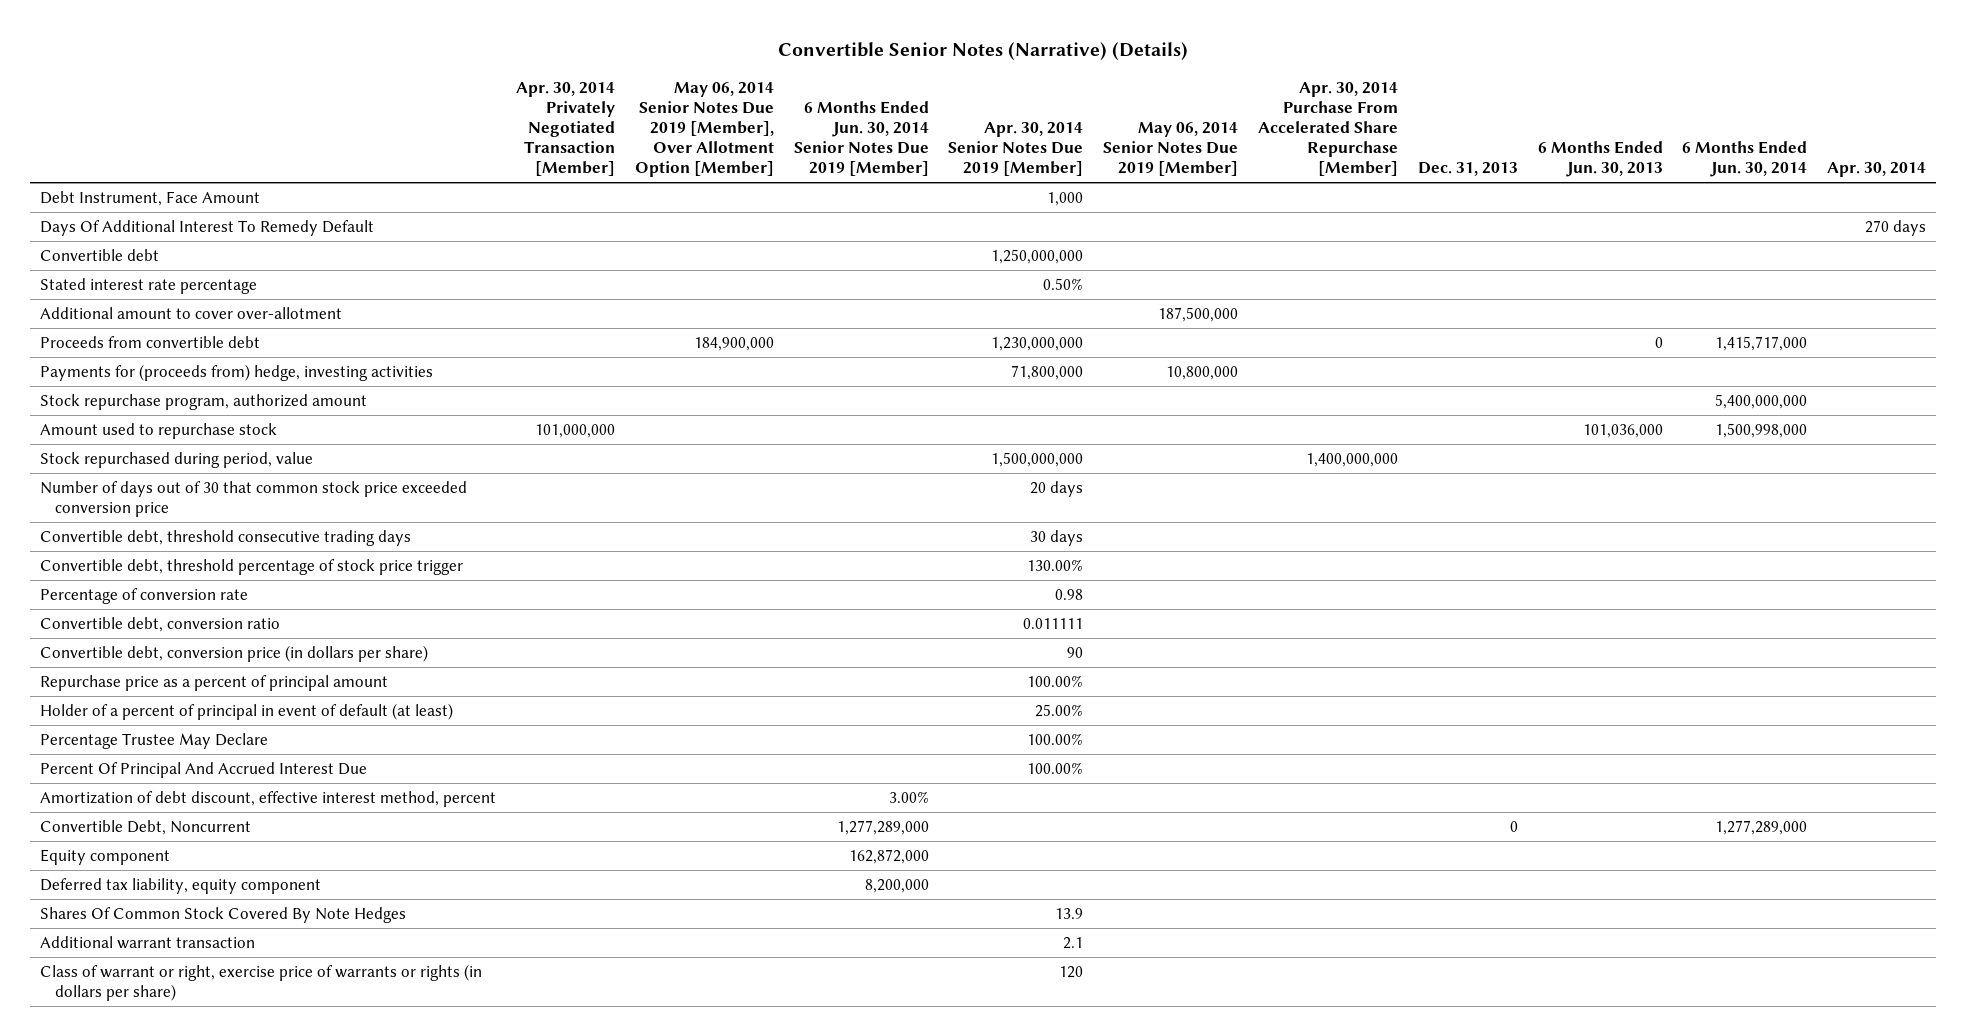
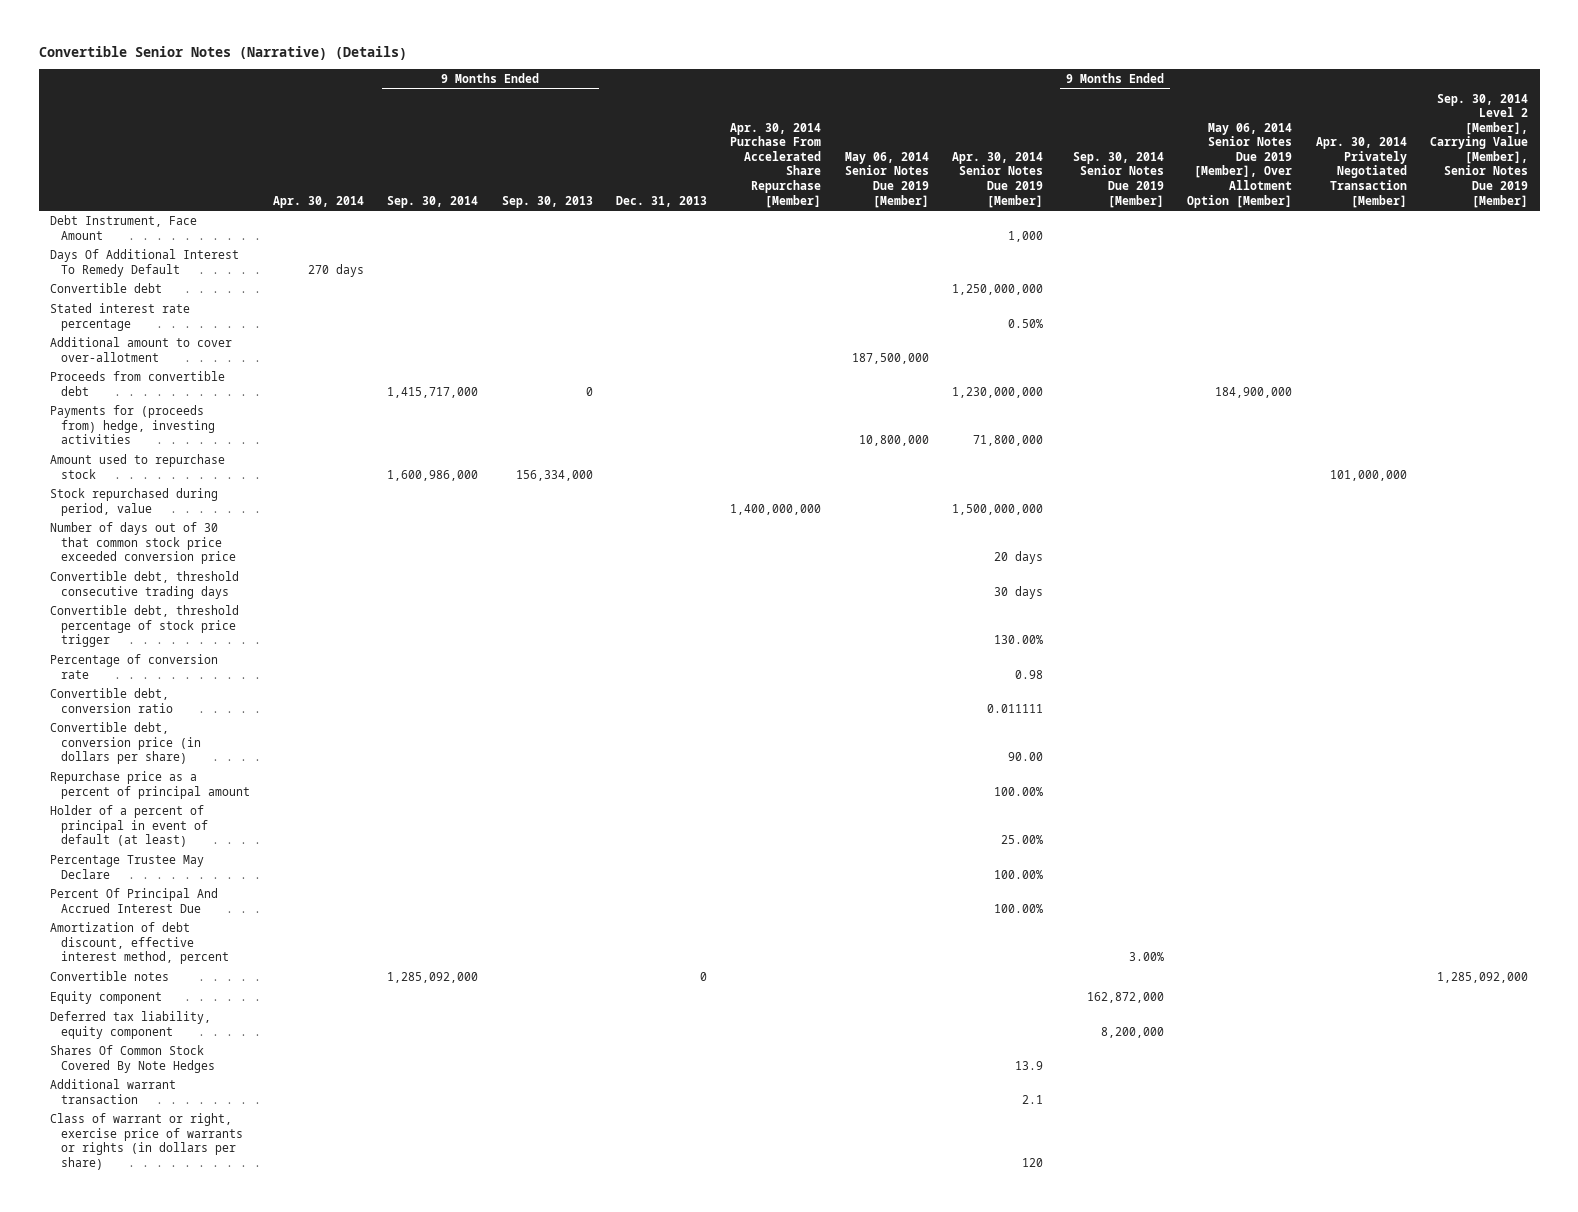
- | Apr. 30, 2014 Privately Negotiated Transaction [Member] | May 06, 2014 Senior Notes Due 2019 [Member], Over Allotment Option [Member] | 6 Months Ended Jun. 30, 2014 Senior Notes Due 2019 [Member] | Apr. 30, 2014 Senior Notes Due 2019 [Member] | May 06, 2014 Senior Notes Due 2019 [Member] | Apr. 30, 2014 Purchase From Accelerated Share Repurchase [Member] | Dec. 31, 2013 | 6 Months Ended Jun. 30, 2013 | 6 Months Ended Jun. 30, 2014 | Apr. 30, 2014
+ | Apr. 30, 2014 | 9 Months Ended Sep. 30, 2014 | 9 Months Ended Sep. 30, 2013 | Dec. 31, 2013 | Apr. 30, 2014 Purchase From Accelerated Share Repurchase [Member] | May 06, 2014 Senior Notes Due 2019 [Member] | Apr. 30, 2014 Senior Notes Due 2019 [Member] | 9 Months Ended Sep. 30, 2014 Senior Notes Due 2019 [Member] | May 06, 2014 Senior Notes Due 2019 [Member], Over Allotment Option [Member] | Apr. 30, 2014 Privately Negotiated Transaction [Member] | Sep. 30, 2014 Level 2 [Member], Carrying Value [Member], Senior Notes Due 2019 [Member]
- Stock repurchase program, authorized amount | | | | | | | | | 5,400,000,000 |
- Convertible debt, conversion price (in dollars per share) | | | | 90 | | | | | |
+ Convertible debt, conversion price (in dollars per share) | | | | | | | 90.00 | | | |
- Convertible Debt, Noncurrent | | | 1,277,289,000 | | | | 0 | | 1,277,289,000 |
+ Convertible notes | | 1,285,092,000 | | 0 | | | | | | | 1,285,092,000

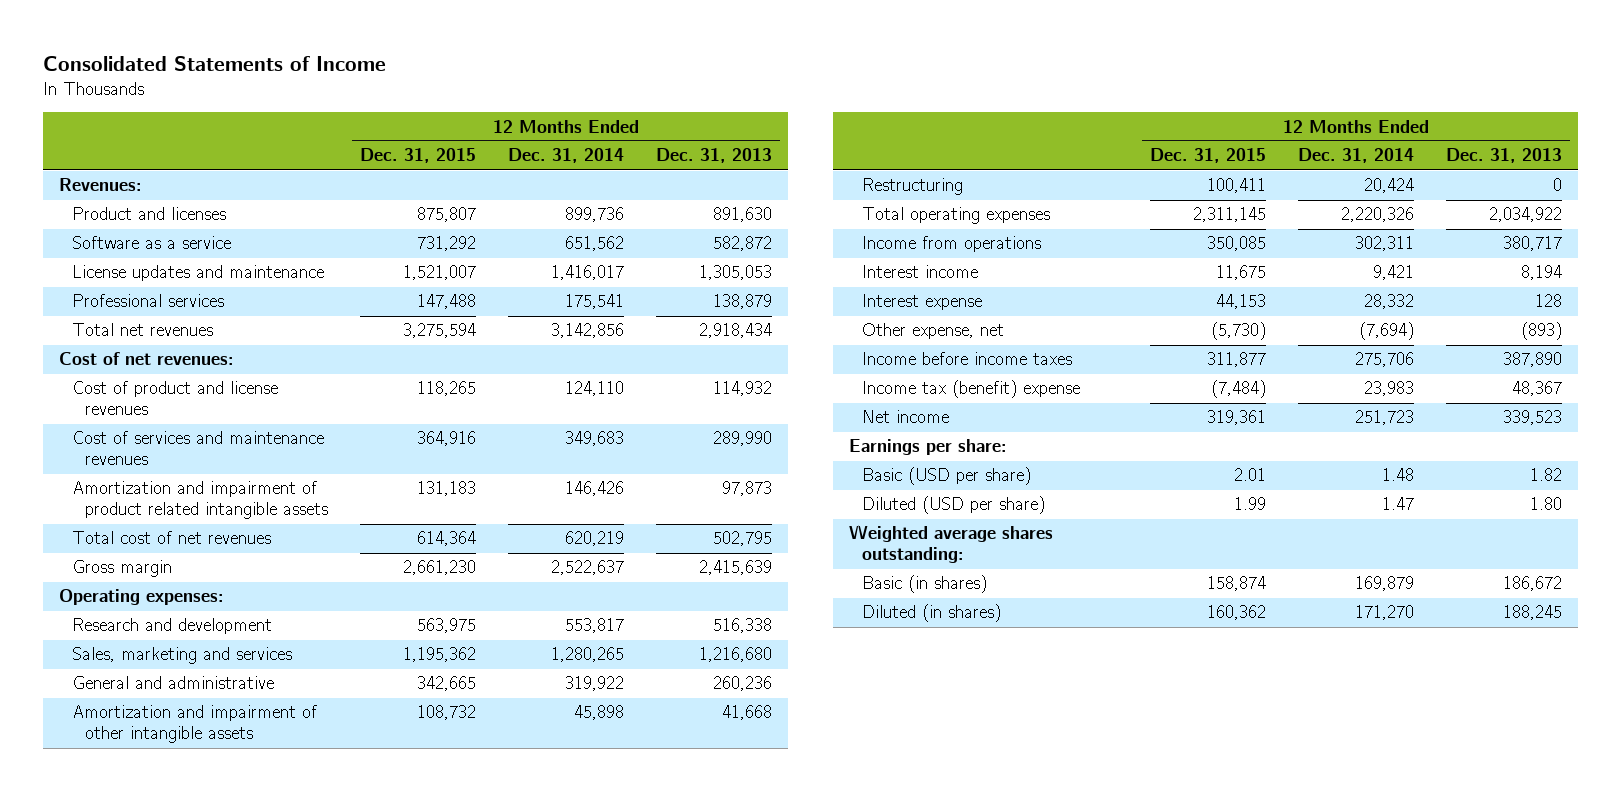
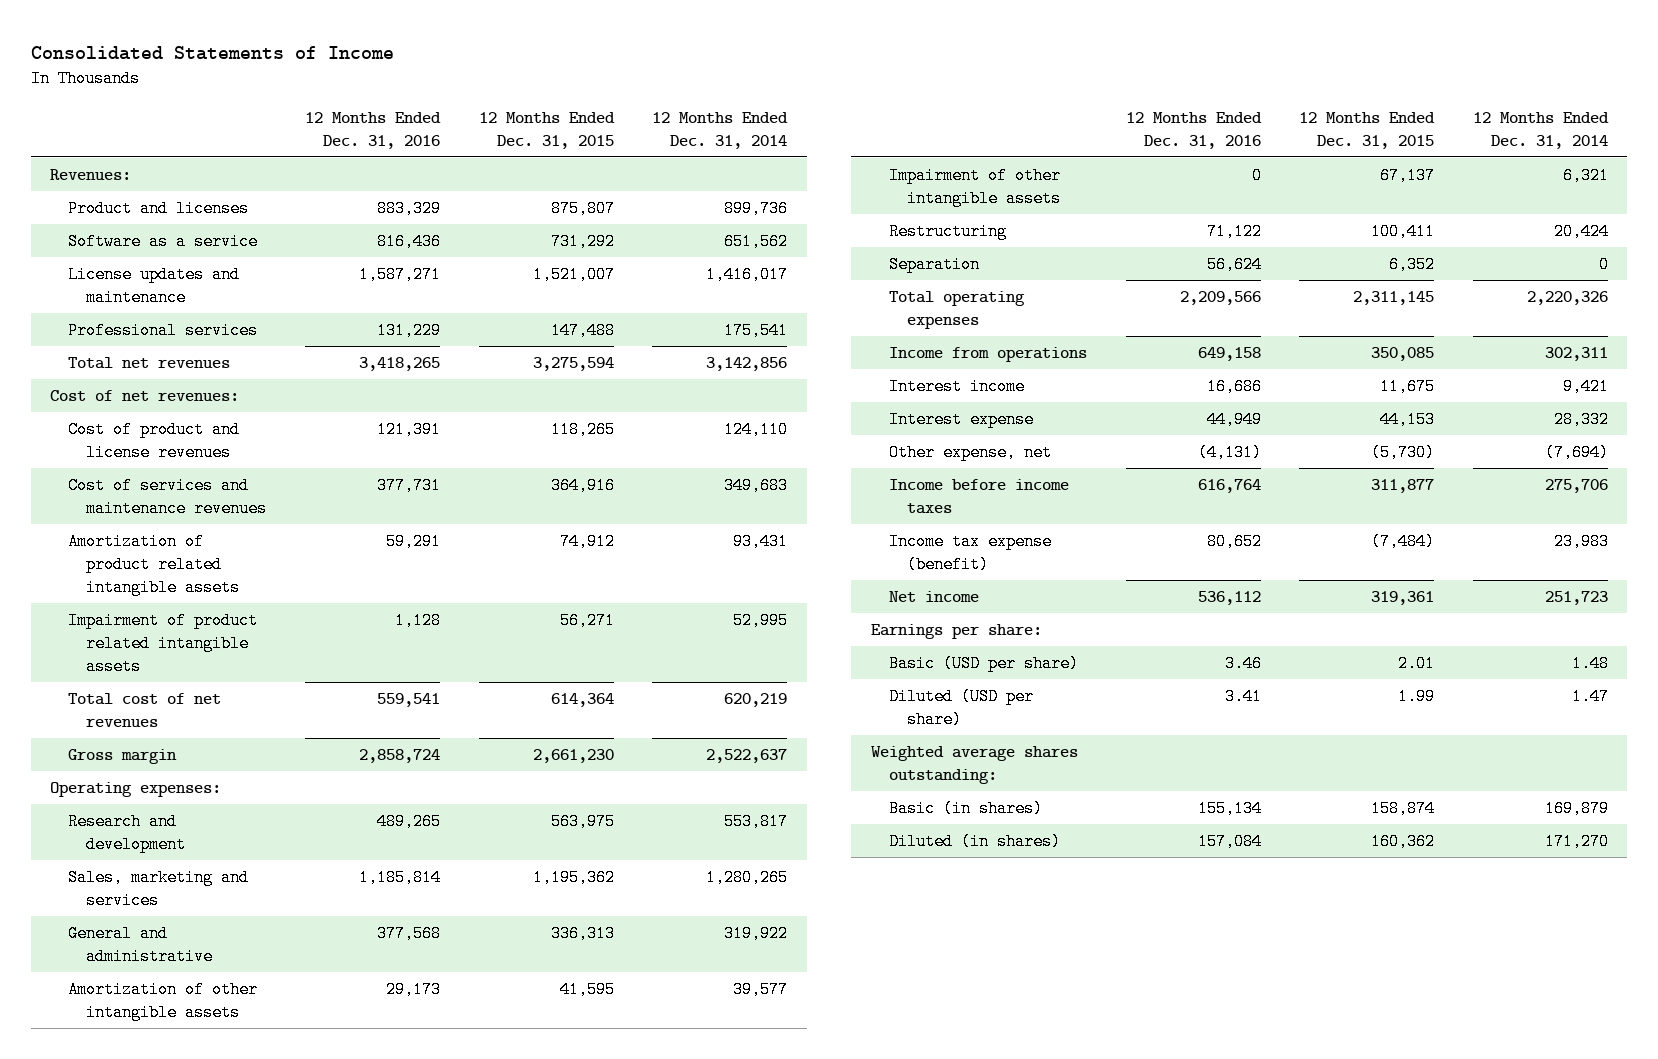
- | 12 Months Ended Dec. 31, 2015 | 12 Months Ended Dec. 31, 2014 | 12 Months Ended Dec. 31, 2013
+ | 12 Months Ended Dec. 31, 2016 | 12 Months Ended Dec. 31, 2015 | 12 Months Ended Dec. 31, 2014
- Amortization and impairment of product related intangible assets | 131,183 | 146,426 | 97,873
+ Amortization of product related intangible assets | 59,291 | 74,912 | 93,431
+ Impairment of product related intangible assets | 1,128 | 56,271 | 52,995
- General and administrative | 342,665 | 319,922 | 260,236
- Amortization and impairment of other intangible assets | 108,732 | 45,898 | 41,668
+ General and administrative | 377,568 | 336,313 | 319,922
+ Amortization of other intangible assets | 29,173 | 41,595 | 39,577
+ Impairment of other intangible assets | 0 | 67,137 | 6,321
+ Separation | 56,624 | 6,352 | 0
- Income tax (benefit) expense | (7,484) | 23,983 | 48,367
+ Income tax expense (benefit) | 80,652 | (7,484) | 23,983

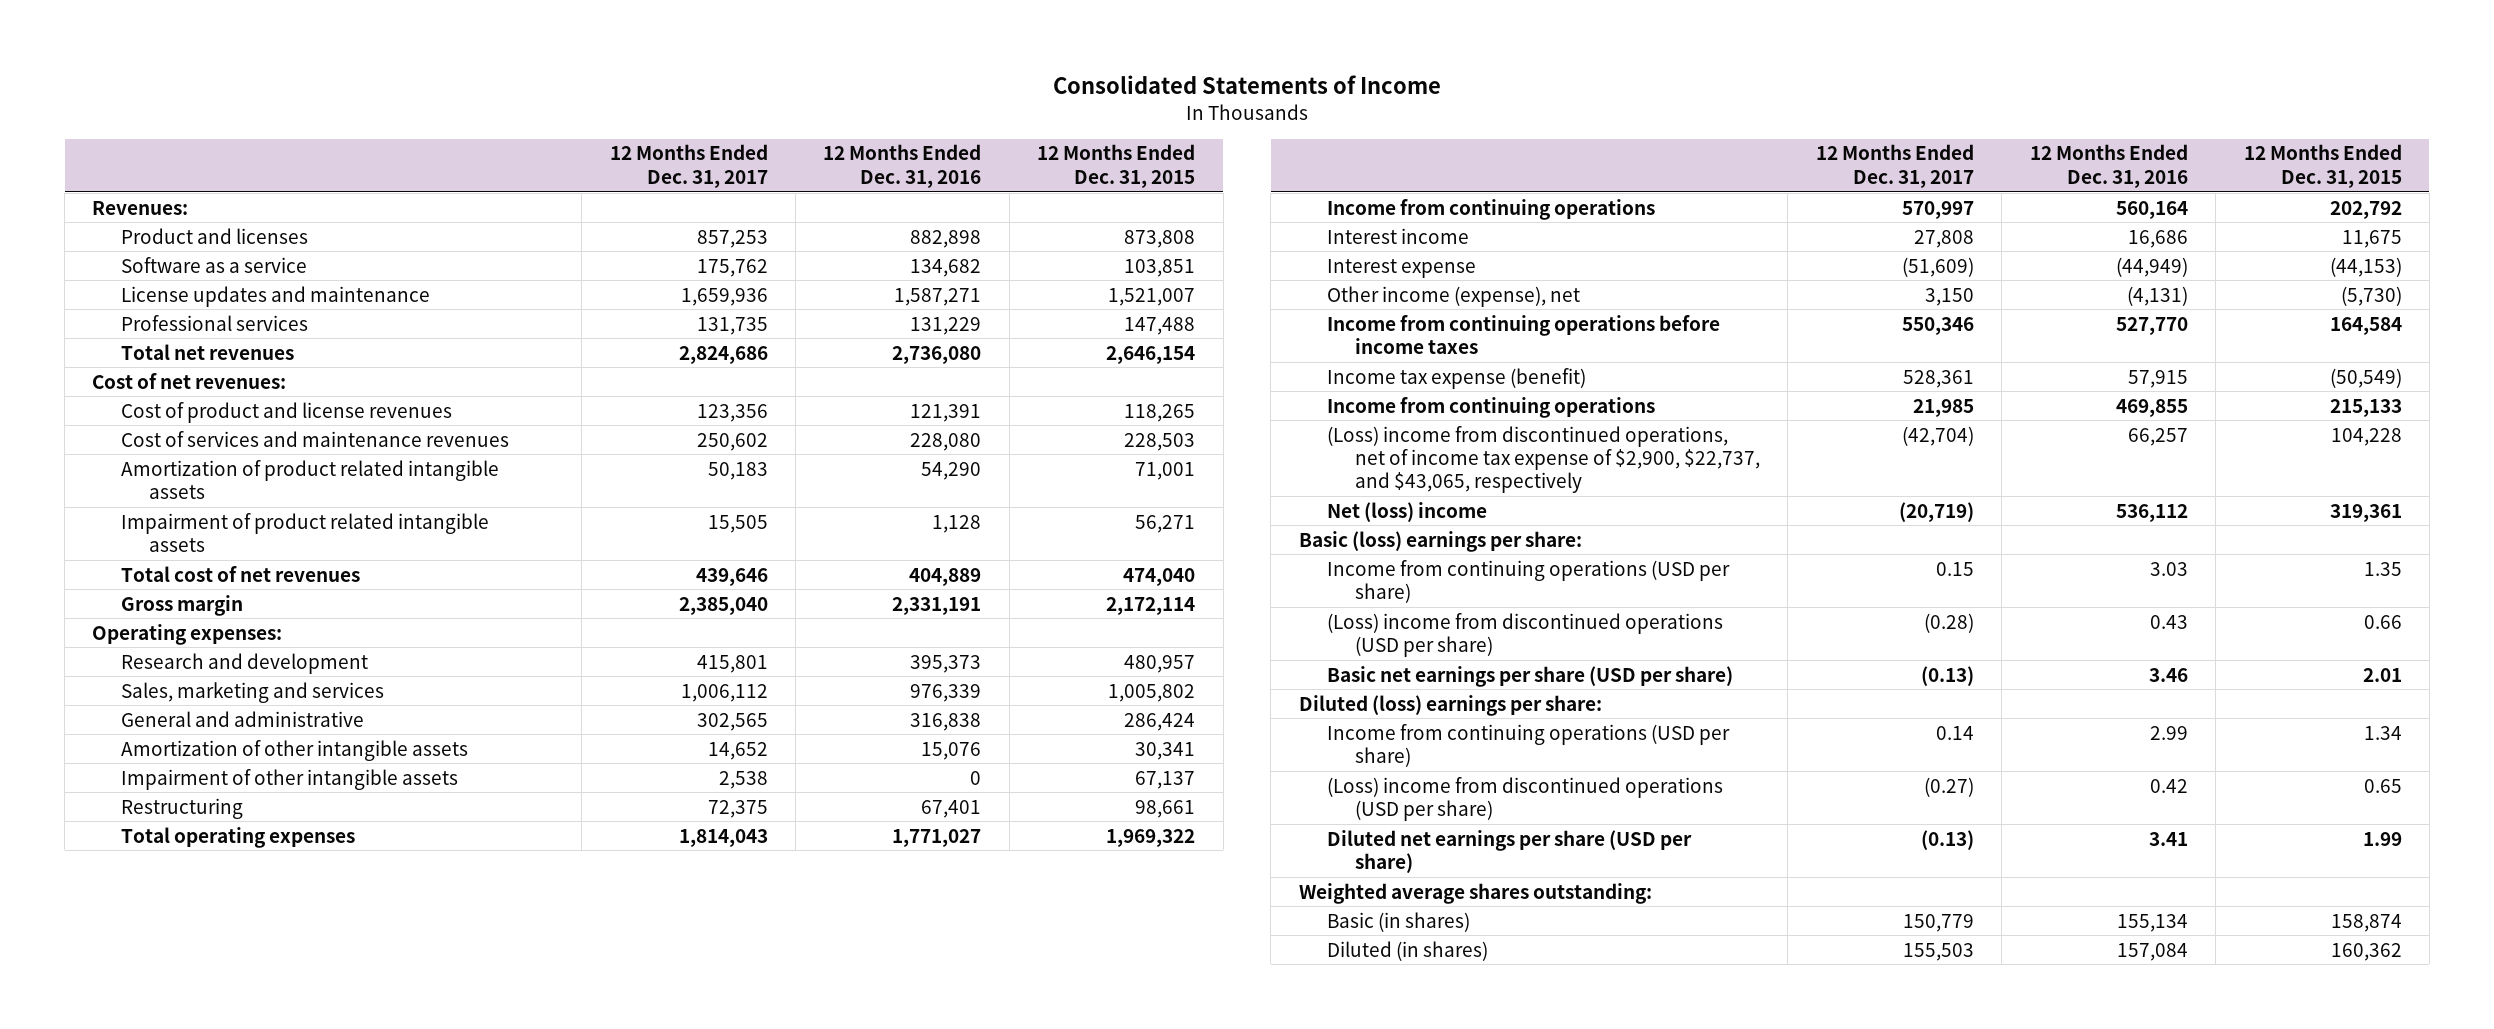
- | 12 Months Ended Dec. 31, 2016 | 12 Months Ended Dec. 31, 2015 | 12 Months Ended Dec. 31, 2014
+ | 12 Months Ended Dec. 31, 2017 | 12 Months Ended Dec. 31, 2016 | 12 Months Ended Dec. 31, 2015
- Product and licenses | 883,329 | 875,807 | 899,736
- Software as a service | 816,436 | 731,292 | 651,562
+ Product and licenses | 857,253 | 882,898 | 873,808
+ Software as a service | 175,762 | 134,682 | 103,851
- Total net revenues | 3,418,265 | 3,275,594 | 3,142,856
+ Total net revenues | 2,824,686 | 2,736,080 | 2,646,154
- Cost of services and maintenance revenues | 377,731 | 364,916 | 349,683
- Amortization of product related intangible assets | 59,291 | 74,912 | 93,431
+ Cost of services and maintenance revenues | 250,602 | 228,080 | 228,503
+ Amortization of product related intangible assets | 50,183 | 54,290 | 71,001
- Total cost of net revenues | 559,541 | 614,364 | 620,219
- Gross margin | 2,858,724 | 2,661,230 | 2,522,637
+ Total cost of net revenues | 439,646 | 404,889 | 474,040
+ Gross margin | 2,385,040 | 2,331,191 | 2,172,114
- Research and development | 489,265 | 563,975 | 553,817
- Sales, marketing and services | 1,185,814 | 1,195,362 | 1,280,265
- General and administrative | 377,568 | 336,313 | 319,922
- Amortization of other intangible assets | 29,173 | 41,595 | 39,577
+ Research and development | 415,801 | 395,373 | 480,957
+ Sales, marketing and services | 1,006,112 | 976,339 | 1,005,802
+ General and administrative | 302,565 | 316,838 | 286,424
+ Amortization of other intangible assets | 14,652 | 15,076 | 30,341
- Restructuring | 71,122 | 100,411 | 20,424
- Separation | 56,624 | 6,352 | 0
- Total operating expenses | 2,209,566 | 2,311,145 | 2,220,326
- Income from operations | 649,158 | 350,085 | 302,311
+ Restructuring | 72,375 | 67,401 | 98,661
+ Total operating expenses | 1,814,043 | 1,771,027 | 1,969,322
+ Income from continuing operations | 570,997 | 560,164 | 202,792
- Interest expense | 44,949 | 44,153 | 28,332
- Other expense, net | (4,131) | (5,730) | (7,694)
- Income before income taxes | 616,764 | 311,877 | 275,706
- Income tax expense (benefit) | 80,652 | (7,484) | 23,983
- Net income | 536,112 | 319,361 | 251,723
- Earnings per share:
- Basic (USD per share) | 3.46 | 2.01 | 1.48
- Diluted (USD per share) | 3.41 | 1.99 | 1.47
+ Interest expense | (51,609) | (44,949) | (44,153)
+ Other income (expense), net | 3,150 | (4,131) | (5,730)
+ Income from continuing operations before income taxes | 550,346 | 527,770 | 164,584
+ Income tax expense (benefit) | 528,361 | 57,915 | (50,549)
+ Income from continuing operations | 21,985 | 469,855 | 215,133
+ (Loss) income from discontinued operations, net of income tax expense of $2,900, $22,737, and $43,065, respectively | (42,704) | 66,257 | 104,228
+ Net (loss) income | (20,719) | 536,112 | 319,361
+ Basic (loss) earnings per share:
+ Income from continuing operations (USD per share) | 0.15 | 3.03 | 1.35
+ (Loss) income from discontinued operations (USD per share) | (0.28) | 0.43 | 0.66
+ Basic net earnings per share (USD per share) | (0.13) | 3.46 | 2.01
+ Diluted (loss) earnings per share:
+ Income from continuing operations (USD per share) | 0.14 | 2.99 | 1.34
+ (Loss) income from discontinued operations (USD per share) | (0.27) | 0.42 | 0.65
+ Diluted net earnings per share (USD per share) | (0.13) | 3.41 | 1.99

